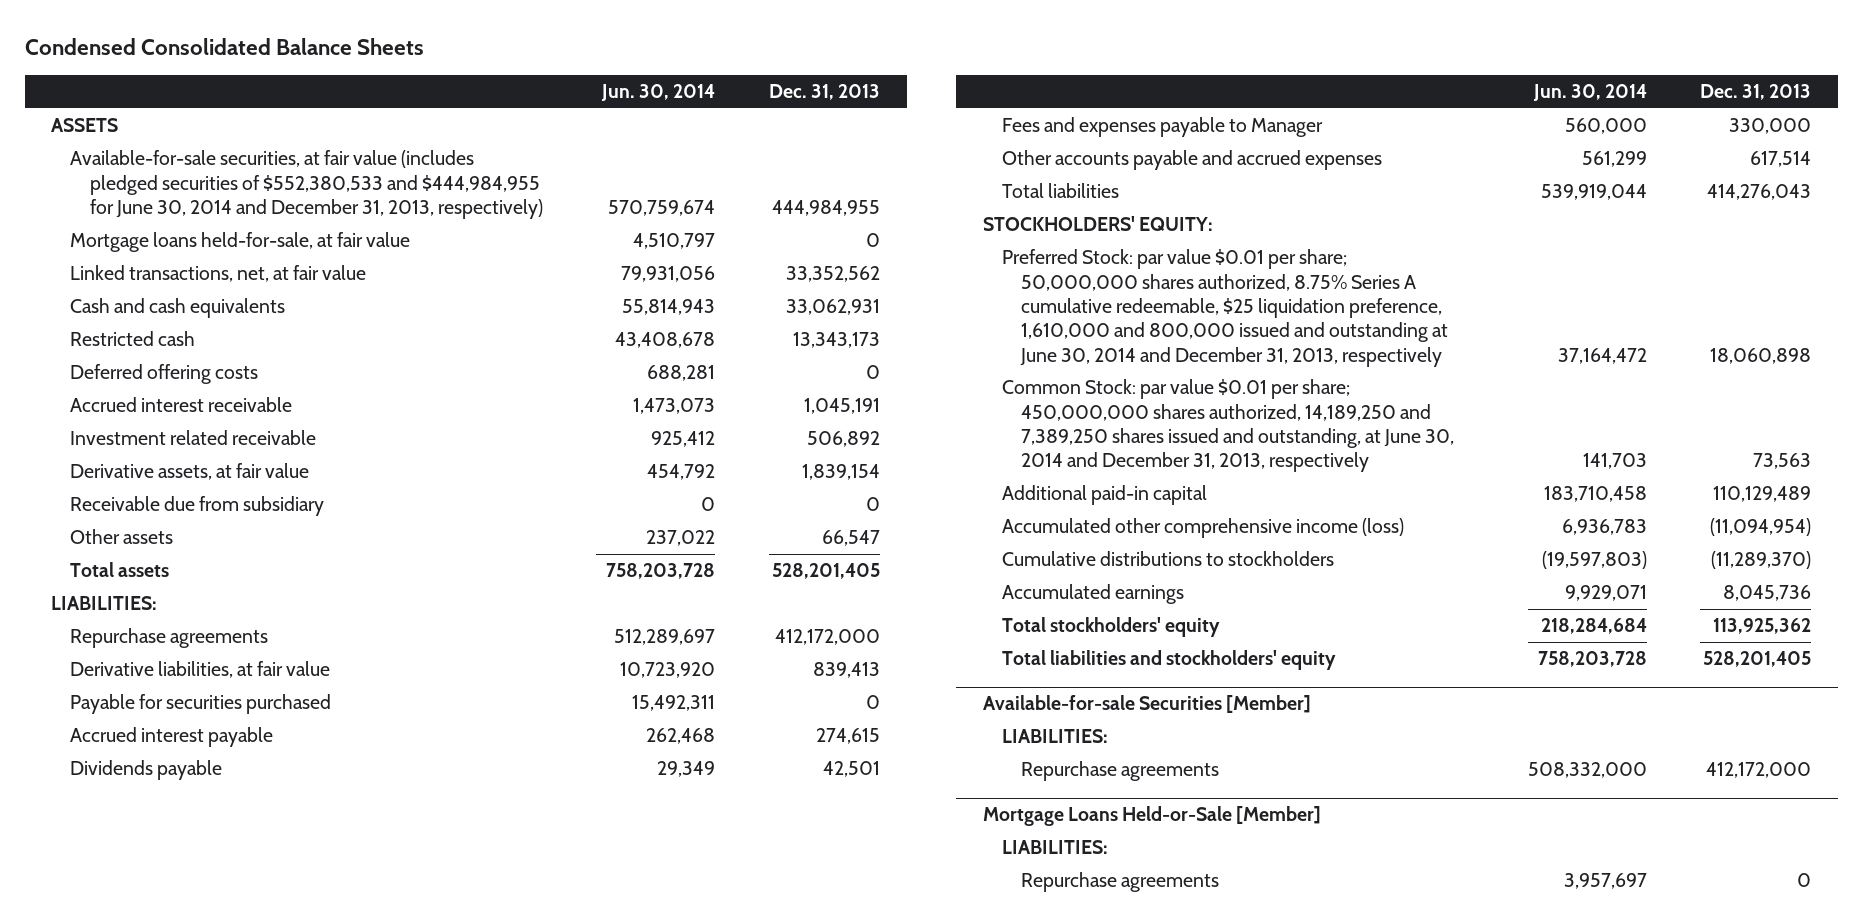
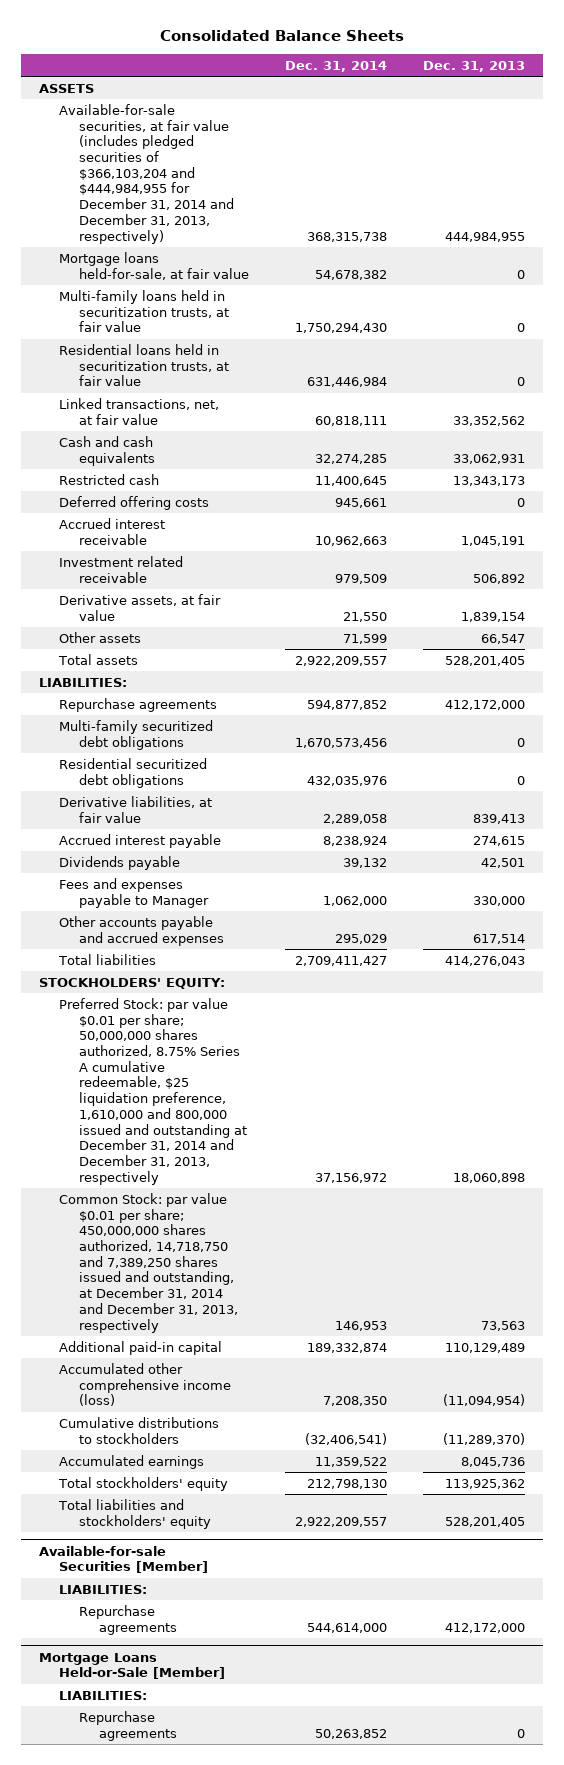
- Condensed Consolidated Balance Sheets
+ Consolidated Balance Sheets
- | Jun. 30, 2014 | Dec. 31, 2013
+ | Dec. 31, 2014 | Dec. 31, 2013
- Available-for-sale securities, at fair value (includes pledged securities of $552,380,533 and $444,984,955 for June 30, 2014 and December 31, 2013, respectively) | 570,759,674 | 444,984,955
+ Available-for-sale securities, at fair value (includes pledged securities of $366,103,204 and $444,984,955 for December 31, 2014 and December 31, 2013, respectively) | 368,315,738 | 444,984,955
+ Multi-family loans held in securitization trusts, at fair value | 1,750,294,430 | 0
+ Residential loans held in securitization trusts, at fair value | 631,446,984 | 0
- Receivable due from subsidiary | 0 | 0
+ Multi-family securitized debt obligations | 1,670,573,456 | 0
+ Residential securitized debt obligations | 432,035,976 | 0
- Payable for securities purchased | 15,492,311 | 0
- Preferred Stock: par value $0.01 per share; 50,000,000 shares authorized, 8.75% Series A cumulative redeemable, $25 liquidation preference, 1,610,000 and 800,000 issued and outstanding at June 30, 2014 and December 31, 2013, respectively | 37,164,472 | 18,060,898
- Common Stock: par value $0.01 per share; 450,000,000 shares authorized, 14,189,250 and 7,389,250 shares issued and outstanding, at June 30, 2014 and December 31, 2013, respectively | 141,703 | 73,563
+ Preferred Stock: par value $0.01 per share; 50,000,000 shares authorized, 8.75% Series A cumulative redeemable, $25 liquidation preference, 1,610,000 and 800,000 issued and outstanding at December 31, 2014 and December 31, 2013, respectively | 37,156,972 | 18,060,898
+ Common Stock: par value $0.01 per share; 450,000,000 shares authorized, 14,718,750 and 7,389,250 shares issued and outstanding, at December 31, 2014 and December 31, 2013, respectively | 146,953 | 73,563

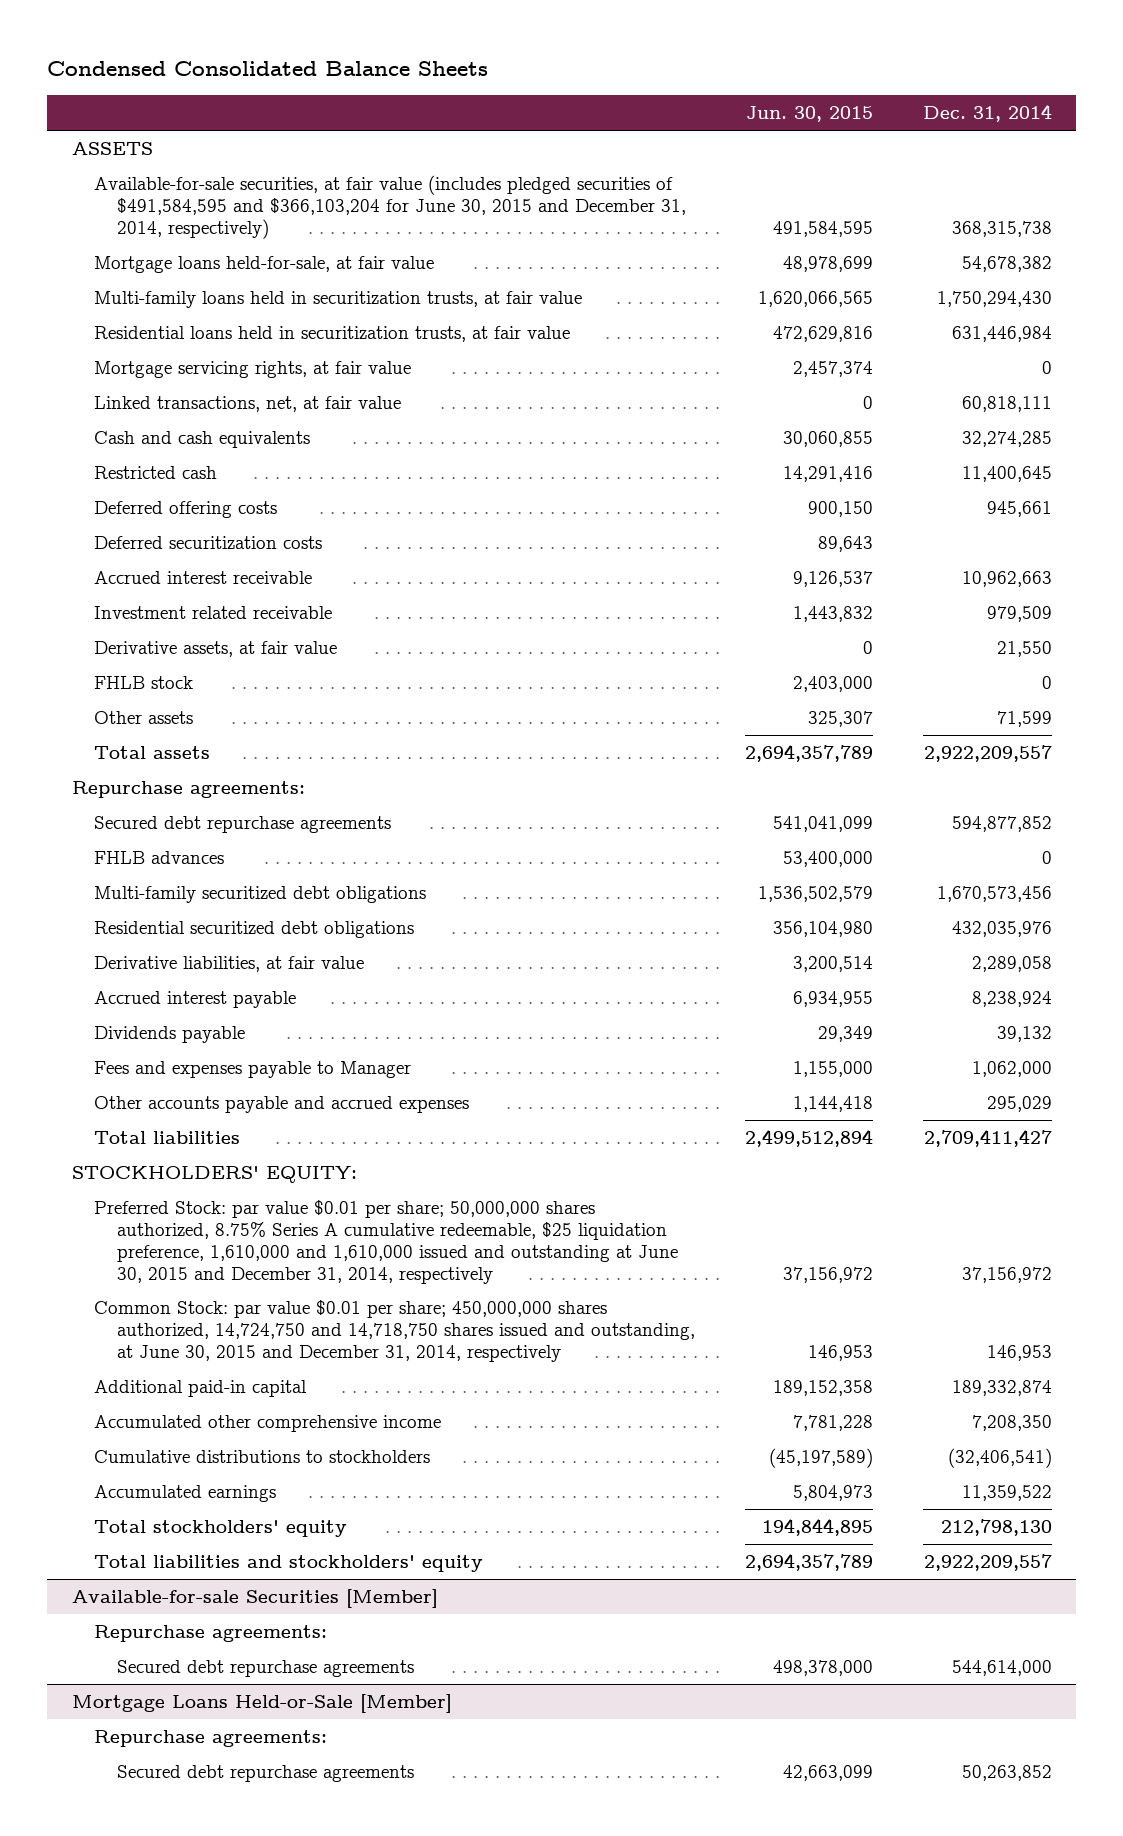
- Consolidated Balance Sheets
+ Condensed Consolidated Balance Sheets
- | Dec. 31, 2014 | Dec. 31, 2013
+ | Jun. 30, 2015 | Dec. 31, 2014
- Available-for-sale securities, at fair value (includes pledged securities of $366,103,204 and $444,984,955 for December 31, 2014 and December 31, 2013, respectively) | 368,315,738 | 444,984,955
+ Available-for-sale securities, at fair value (includes pledged securities of $491,584,595 and $366,103,204 for June 30, 2015 and December 31, 2014, respectively) | 491,584,595 | 368,315,738
+ Mortgage servicing rights, at fair value | 2,457,374 | 0
+ Deferred securitization costs | 89,643 |
+ FHLB stock | 2,403,000 | 0
- LIABILITIES:
- Repurchase agreements | 594,877,852 | 412,172,000
+ Repurchase agreements:
+ Secured debt repurchase agreements | 541,041,099 | 594,877,852
+ FHLB advances | 53,400,000 | 0
- Preferred Stock: par value $0.01 per share; 50,000,000 shares authorized, 8.75% Series A cumulative redeemable, $25 liquidation preference, 1,610,000 and 800,000 issued and outstanding at December 31, 2014 and December 31, 2013, respectively | 37,156,972 | 18,060,898
- Common Stock: par value $0.01 per share; 450,000,000 shares authorized, 14,718,750 and 7,389,250 shares issued and outstanding, at December 31, 2014 and December 31, 2013, respectively | 146,953 | 73,563
+ Preferred Stock: par value $0.01 per share; 50,000,000 shares authorized, 8.75% Series A cumulative redeemable, $25 liquidation preference, 1,610,000 and 1,610,000 issued and outstanding at June 30, 2015 and December 31, 2014, respectively | 37,156,972 | 37,156,972
+ Common Stock: par value $0.01 per share; 450,000,000 shares authorized, 14,724,750 and 14,718,750 shares issued and outstanding, at June 30, 2015 and December 31, 2014, respectively | 146,953 | 146,953
- Accumulated other comprehensive income (loss) | 7,208,350 | (11,094,954)
+ Accumulated other comprehensive income | 7,781,228 | 7,208,350
@ Available-for-sale Securities [Member]
- LIABILITIES:
- Repurchase agreements | 544,614,000 | 412,172,000
+ Repurchase agreements:
+ Secured debt repurchase agreements | 498,378,000 | 544,614,000
@ Mortgage Loans Held-or-Sale [Member]
- LIABILITIES:
- Repurchase agreements | 50,263,852 | 0
+ Repurchase agreements:
+ Secured debt repurchase agreements | 42,663,099 | 50,263,852

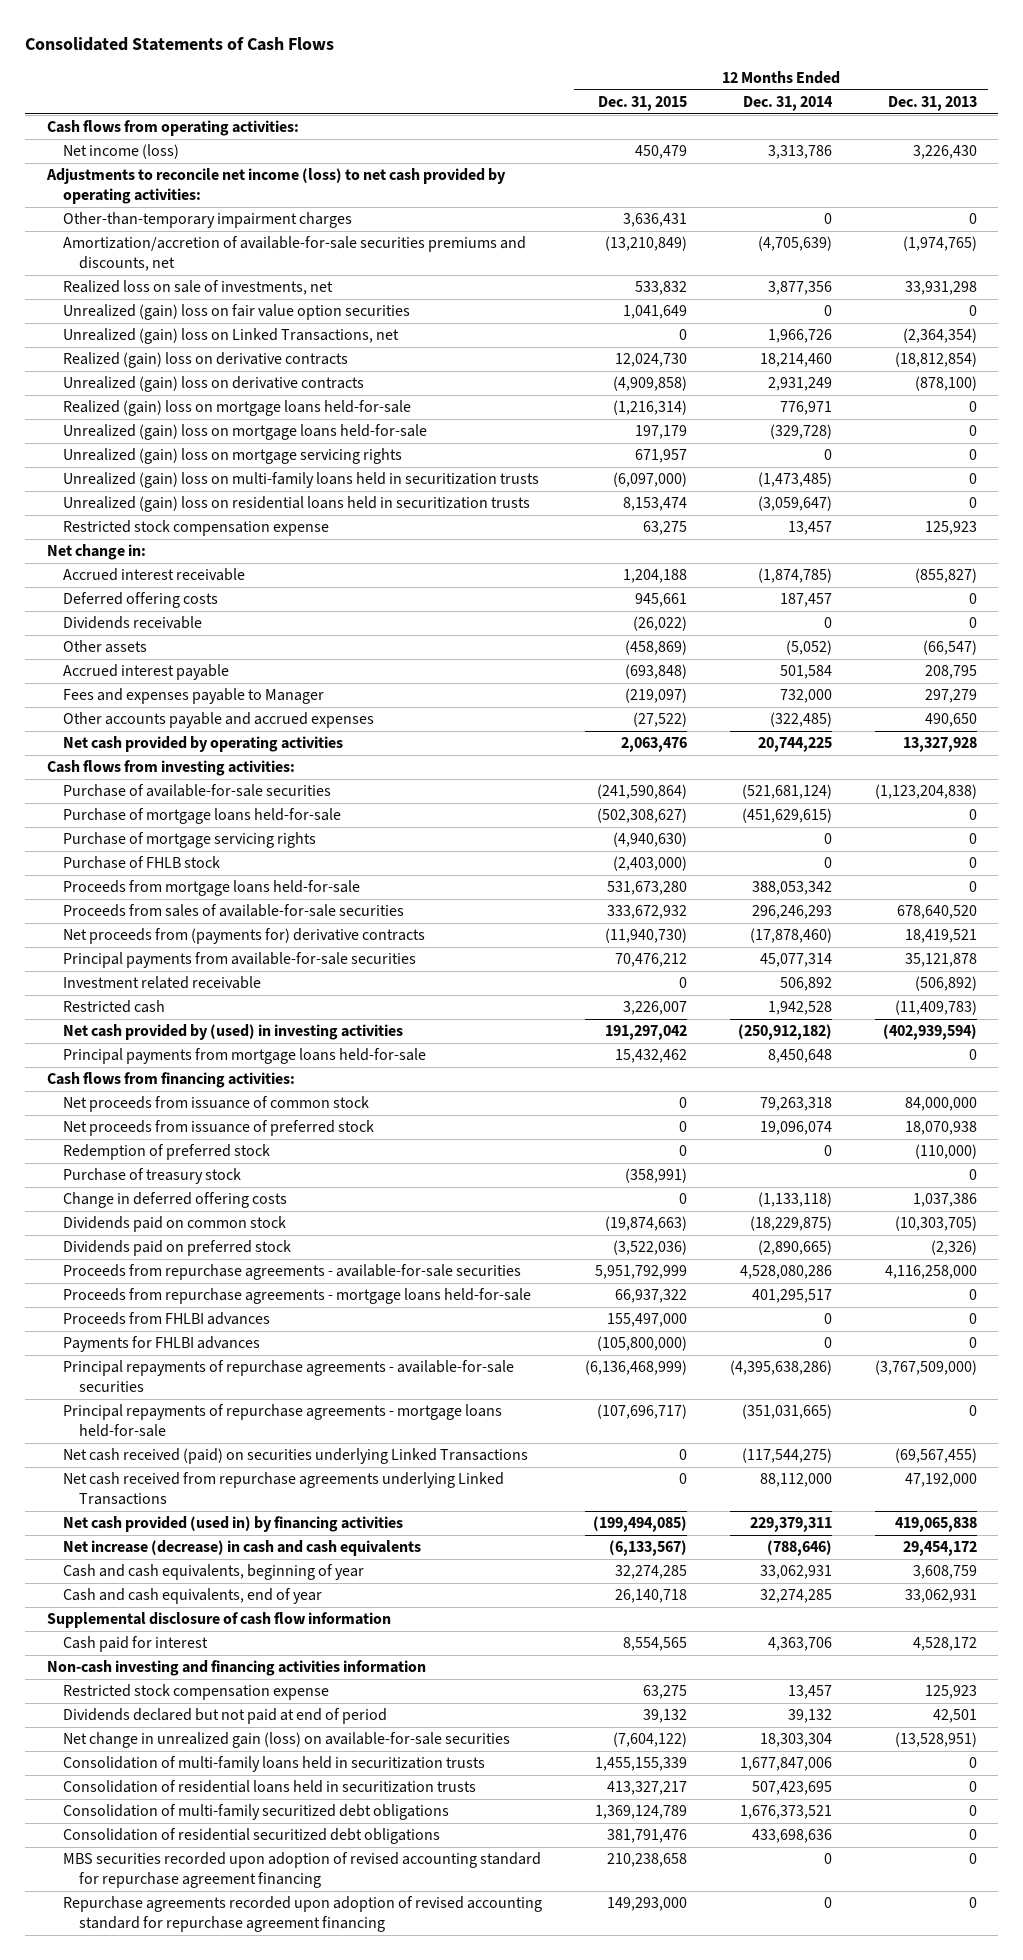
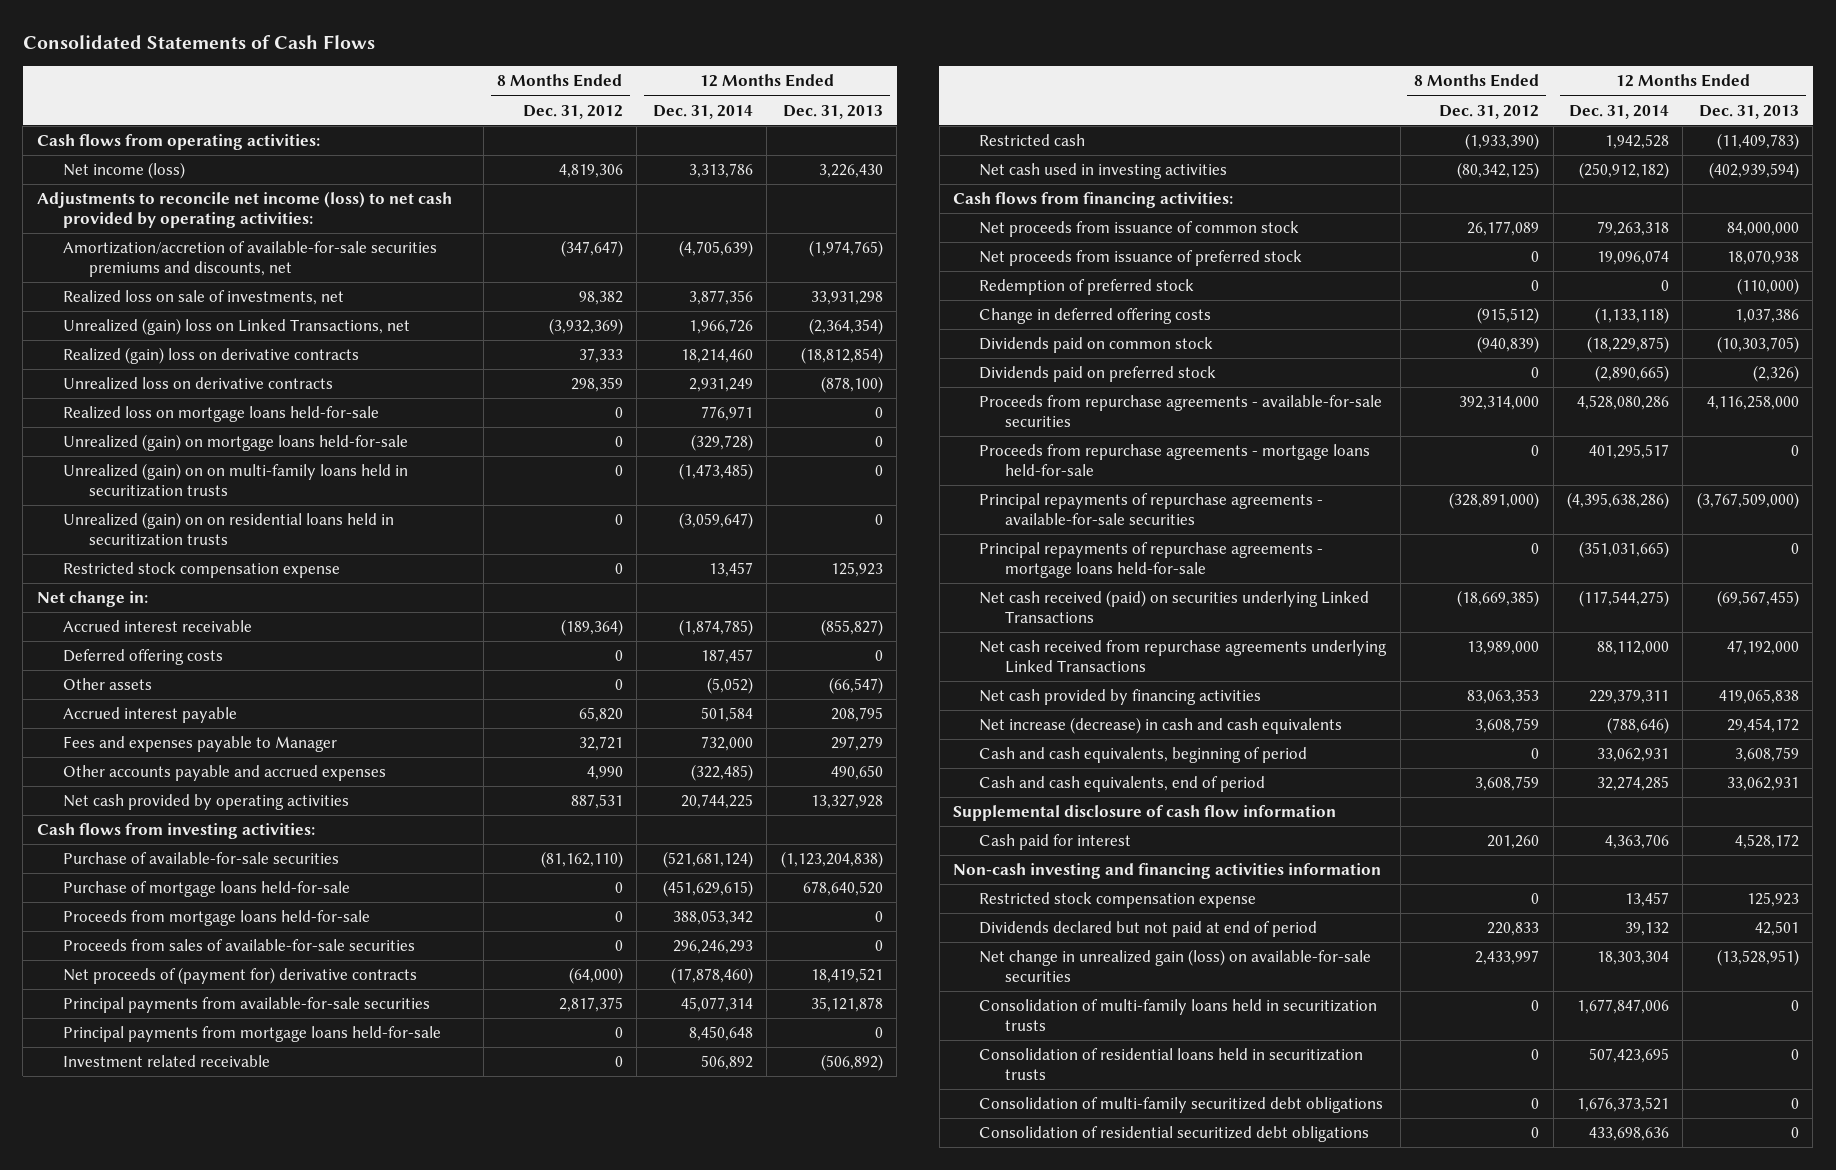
- | 12 Months Ended Dec. 31, 2015 | 12 Months Ended Dec. 31, 2014 | 12 Months Ended Dec. 31, 2013
+ | 8 Months Ended Dec. 31, 2012 | 12 Months Ended Dec. 31, 2014 | 12 Months Ended Dec. 31, 2013
- Other-than-temporary impairment charges | 3,636,431 | 0 | 0
- Unrealized (gain) loss on fair value option securities | 1,041,649 | 0 | 0
- Unrealized (gain) loss on derivative contracts | (4,909,858) | 2,931,249 | (878,100)
- Realized (gain) loss on mortgage loans held-for-sale | (1,216,314) | 776,971 | 0
- Unrealized (gain) loss on mortgage loans held-for-sale | 197,179 | (329,728) | 0
- Unrealized (gain) loss on mortgage servicing rights | 671,957 | 0 | 0
- Unrealized (gain) loss on multi-family loans held in securitization trusts | (6,097,000) | (1,473,485) | 0
- Unrealized (gain) loss on residential loans held in securitization trusts | 8,153,474 | (3,059,647) | 0
+ Unrealized loss on derivative contracts | 298,359 | 2,931,249 | (878,100)
+ Realized loss on mortgage loans held-for-sale | 0 | 776,971 | 0
+ Unrealized (gain) on mortgage loans held-for-sale | 0 | (329,728) | 0
+ Unrealized (gain) on on multi-family loans held in securitization trusts | 0 | (1,473,485) | 0
+ Unrealized (gain) on on residential loans held in securitization trusts | 0 | (3,059,647) | 0
- Dividends receivable | (26,022) | 0 | 0
- Purchase of mortgage loans held-for-sale | (502,308,627) | (451,629,615) | 0
- Purchase of mortgage servicing rights | (4,940,630) | 0 | 0
- Purchase of FHLB stock | (2,403,000) | 0 | 0
+ Purchase of mortgage loans held-for-sale | 0 | (451,629,615) | 678,640,520
- Proceeds from sales of available-for-sale securities | 333,672,932 | 296,246,293 | 678,640,520
- Net proceeds from (payments for) derivative contracts | (11,940,730) | (17,878,460) | 18,419,521
+ Proceeds from sales of available-for-sale securities | 0 | 296,246,293 | 0
+ Net proceeds of (payment for) derivative contracts | (64,000) | (17,878,460) | 18,419,521
moved up: Principal payments from mortgage loans held-for-sale | 0 | 8,450,648 | 0
- Net cash provided by (used) in investing activities | 191,297,042 | (250,912,182) | (402,939,594)
+ Net cash used in investing activities | (80,342,125) | (250,912,182) | (402,939,594)
- Purchase of treasury stock | (358,991) | | 0
- Proceeds from FHLBI advances | 155,497,000 | 0 | 0
- Payments for FHLBI advances | (105,800,000) | 0 | 0
- Net cash provided (used in) by financing activities | (199,494,085) | 229,379,311 | 419,065,838
+ Net cash provided by financing activities | 83,063,353 | 229,379,311 | 419,065,838
- Cash and cash equivalents, beginning of year | 32,274,285 | 33,062,931 | 3,608,759
- Cash and cash equivalents, end of year | 26,140,718 | 32,274,285 | 33,062,931
+ Cash and cash equivalents, beginning of period | 0 | 33,062,931 | 3,608,759
+ Cash and cash equivalents, end of period | 3,608,759 | 32,274,285 | 33,062,931
- MBS securities recorded upon adoption of revised accounting standard for repurchase agreement financing | 210,238,658 | 0 | 0
- Repurchase agreements recorded upon adoption of revised accounting standard for repurchase agreement financing | 149,293,000 | 0 | 0

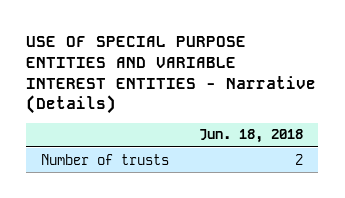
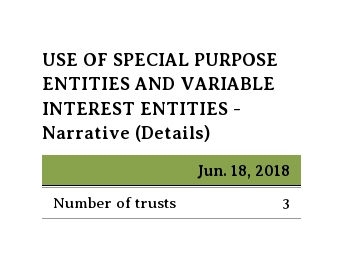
- Number of trusts | 2
+ Number of trusts | 3

